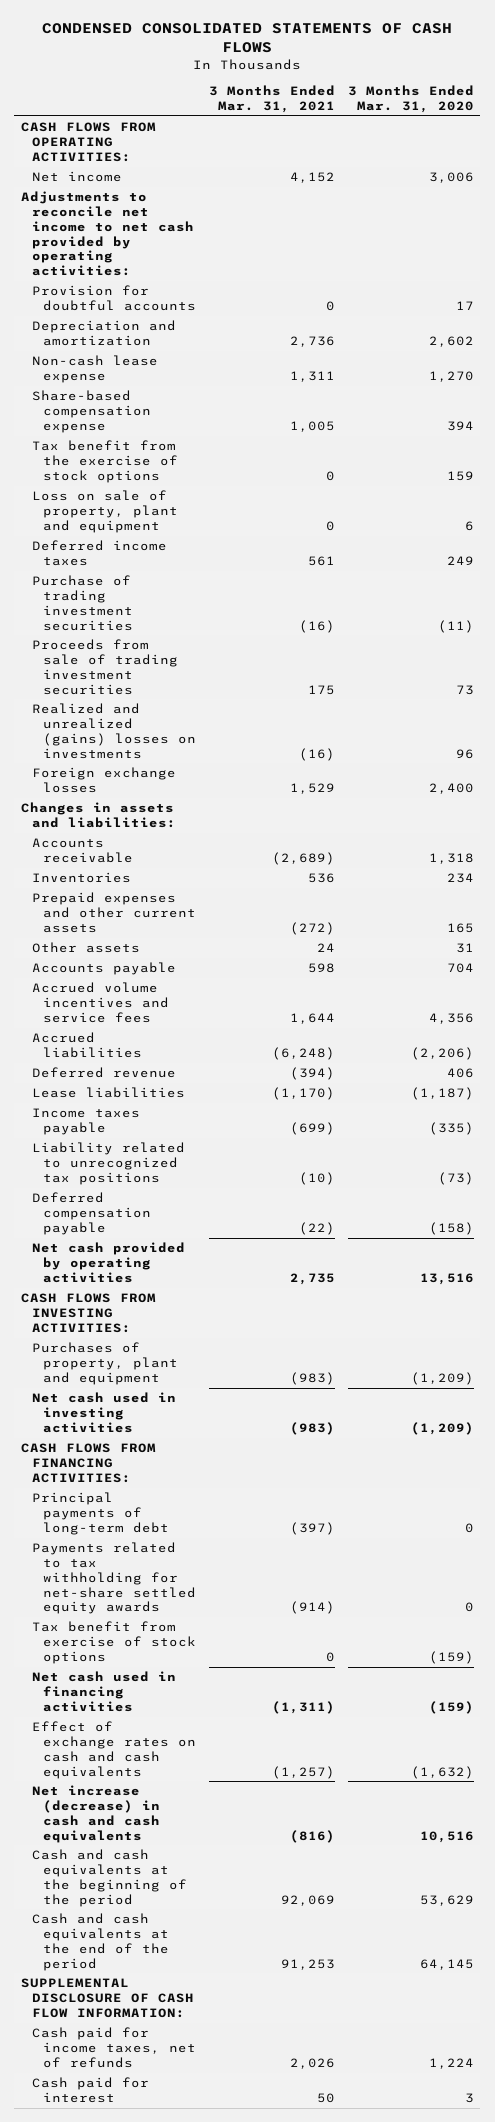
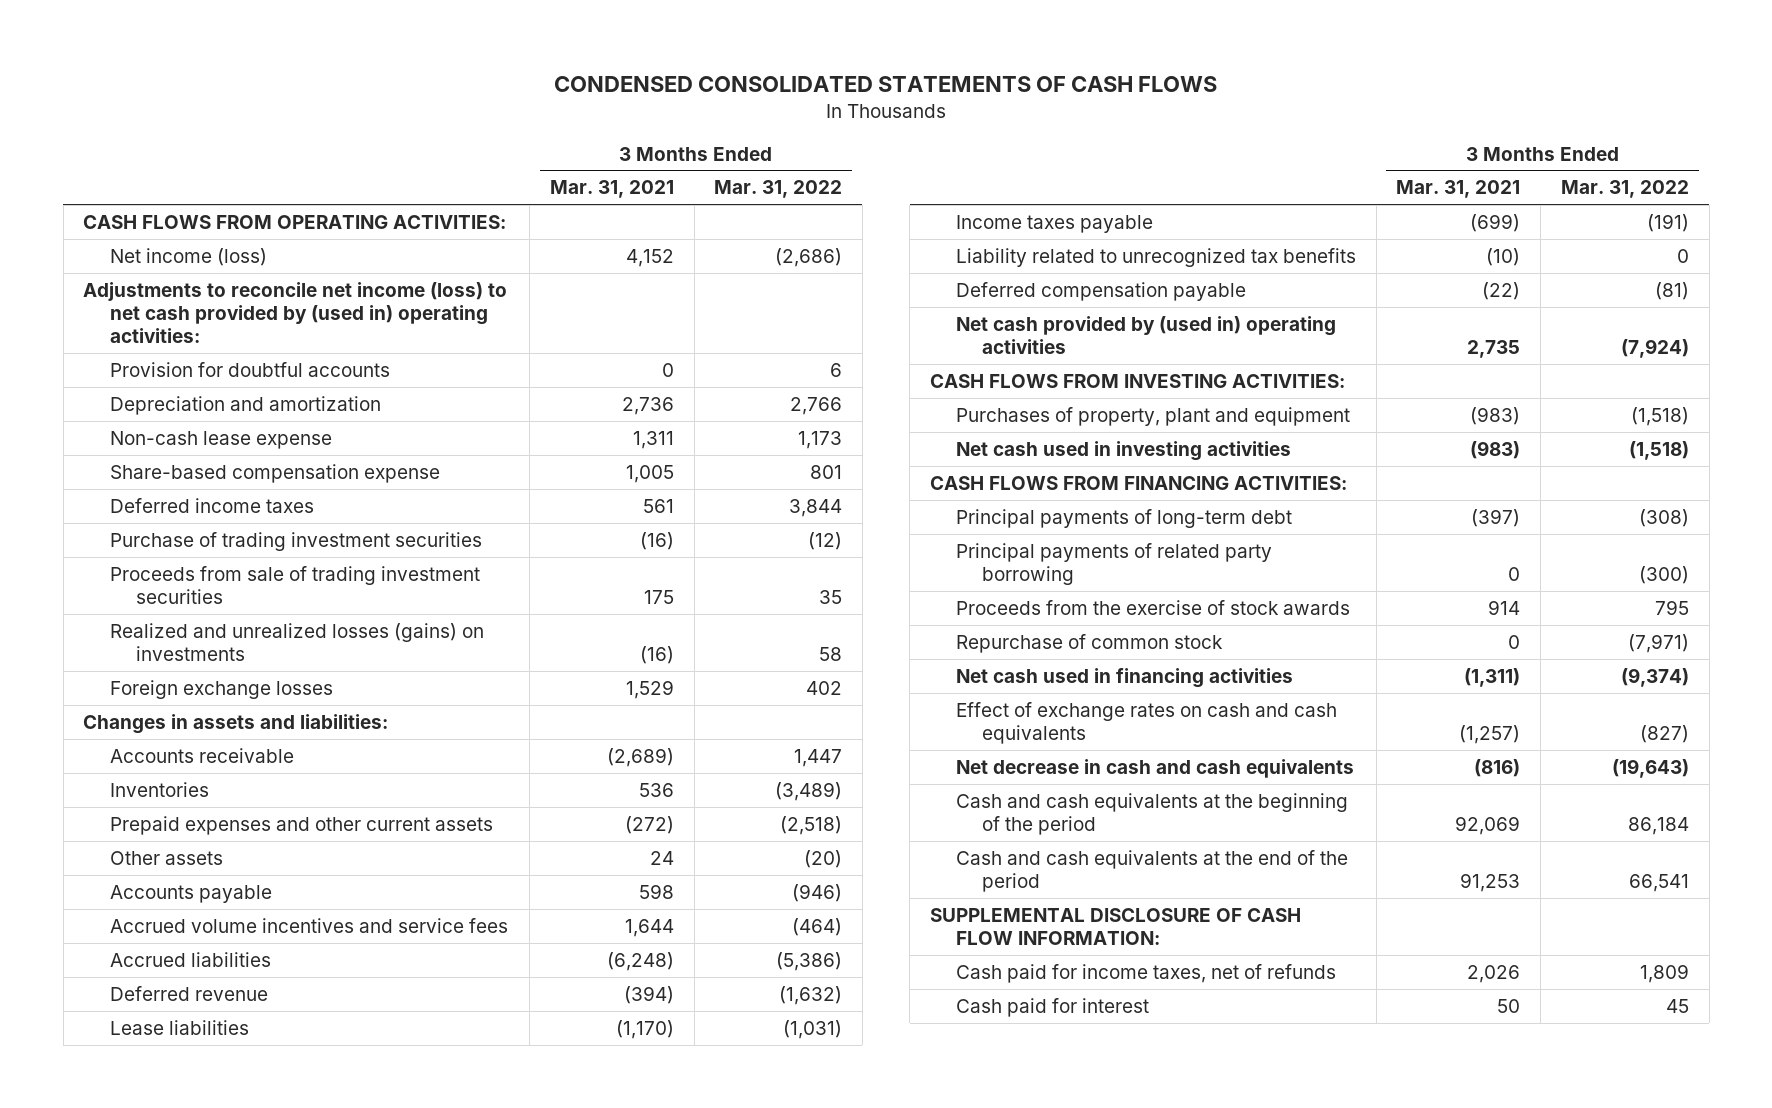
- | 3 Months Ended Mar. 31, 2021 | 3 Months Ended Mar. 31, 2020
+ | 3 Months Ended Mar. 31, 2021 | 3 Months Ended Mar. 31, 2022
- Net income | 4,152 | 3,006
- Adjustments to reconcile net income to net cash provided by operating activities:
+ Net income (loss) | 4,152 | (2,686)
+ Adjustments to reconcile net income (loss) to net cash provided by (used in) operating activities:
- Tax benefit from the exercise of stock options | 0 | 159
- Loss on sale of property, plant and equipment | 0 | 6
- Realized and unrealized (gains) losses on investments | (16) | 96
+ Realized and unrealized losses (gains) on investments | (16) | 58
- Liability related to unrecognized tax positions | (10) | (73)
+ Liability related to unrecognized tax benefits | (10) | 0
- Net cash provided by operating activities | 2,735 | 13,516
+ Net cash provided by (used in) operating activities | 2,735 | (7,924)
- Payments related to tax withholding for net-share settled equity awards | (914) | 0
- Tax benefit from exercise of stock options | 0 | (159)
+ Principal payments of related party borrowing | 0 | (300)
+ Proceeds from the exercise of stock awards | 914 | 795
+ Repurchase of common stock | 0 | (7,971)
- Net increase (decrease) in cash and cash equivalents | (816) | 10,516
+ Net decrease in cash and cash equivalents | (816) | (19,643)

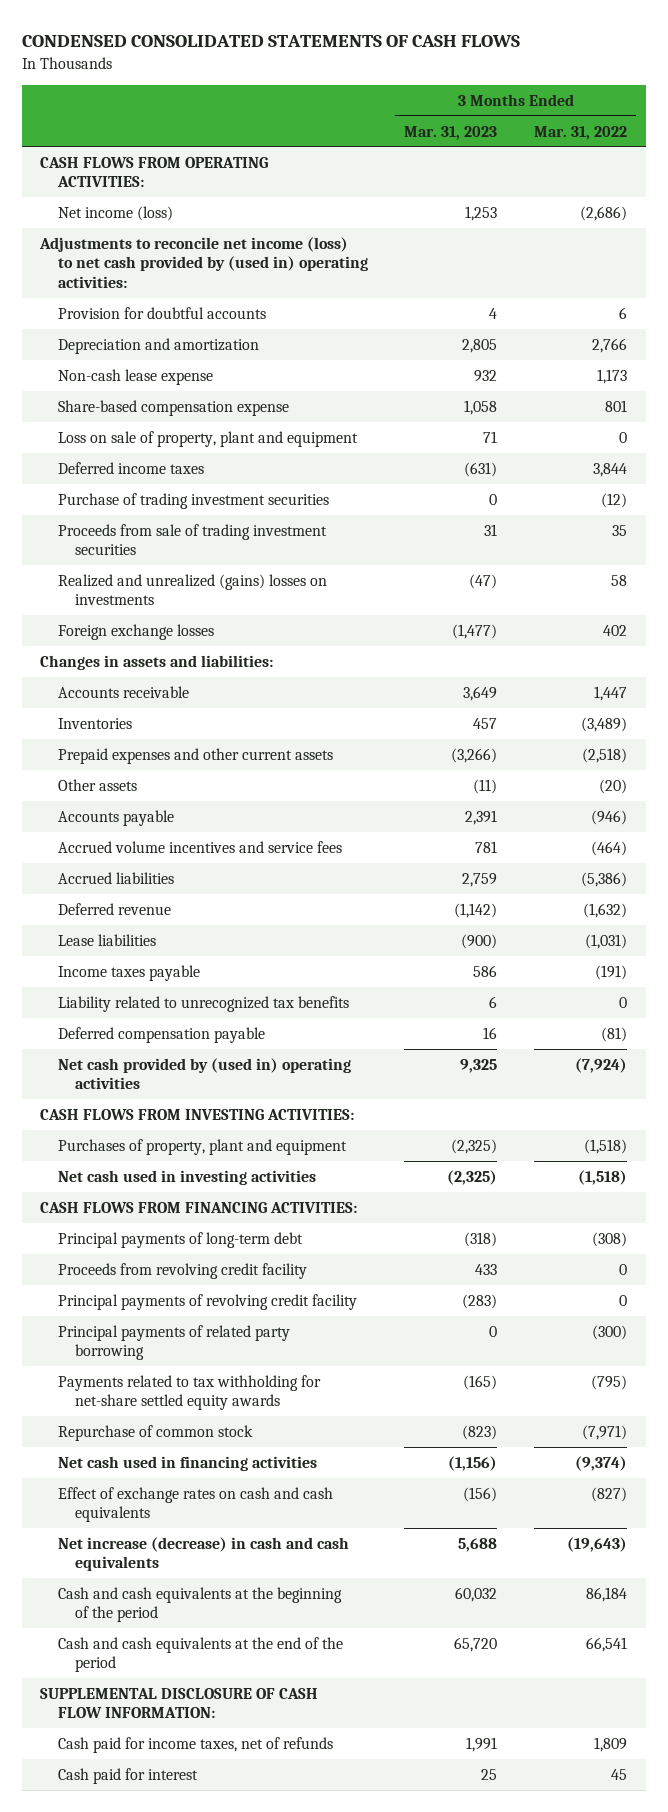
- | 3 Months Ended Mar. 31, 2021 | 3 Months Ended Mar. 31, 2022
+ | 3 Months Ended Mar. 31, 2023 | 3 Months Ended Mar. 31, 2022
+ Loss on sale of property, plant and equipment | 71 | 0
- Realized and unrealized losses (gains) on investments | (16) | 58
+ Realized and unrealized (gains) losses on investments | (47) | 58
+ Proceeds from revolving credit facility | 433 | 0
+ Principal payments of revolving credit facility | (283) | 0
- Proceeds from the exercise of stock awards | 914 | 795
+ Payments related to tax withholding for net-share settled equity awards | (165) | (795)
- Net decrease in cash and cash equivalents | (816) | (19,643)
+ Net increase (decrease) in cash and cash equivalents | 5,688 | (19,643)

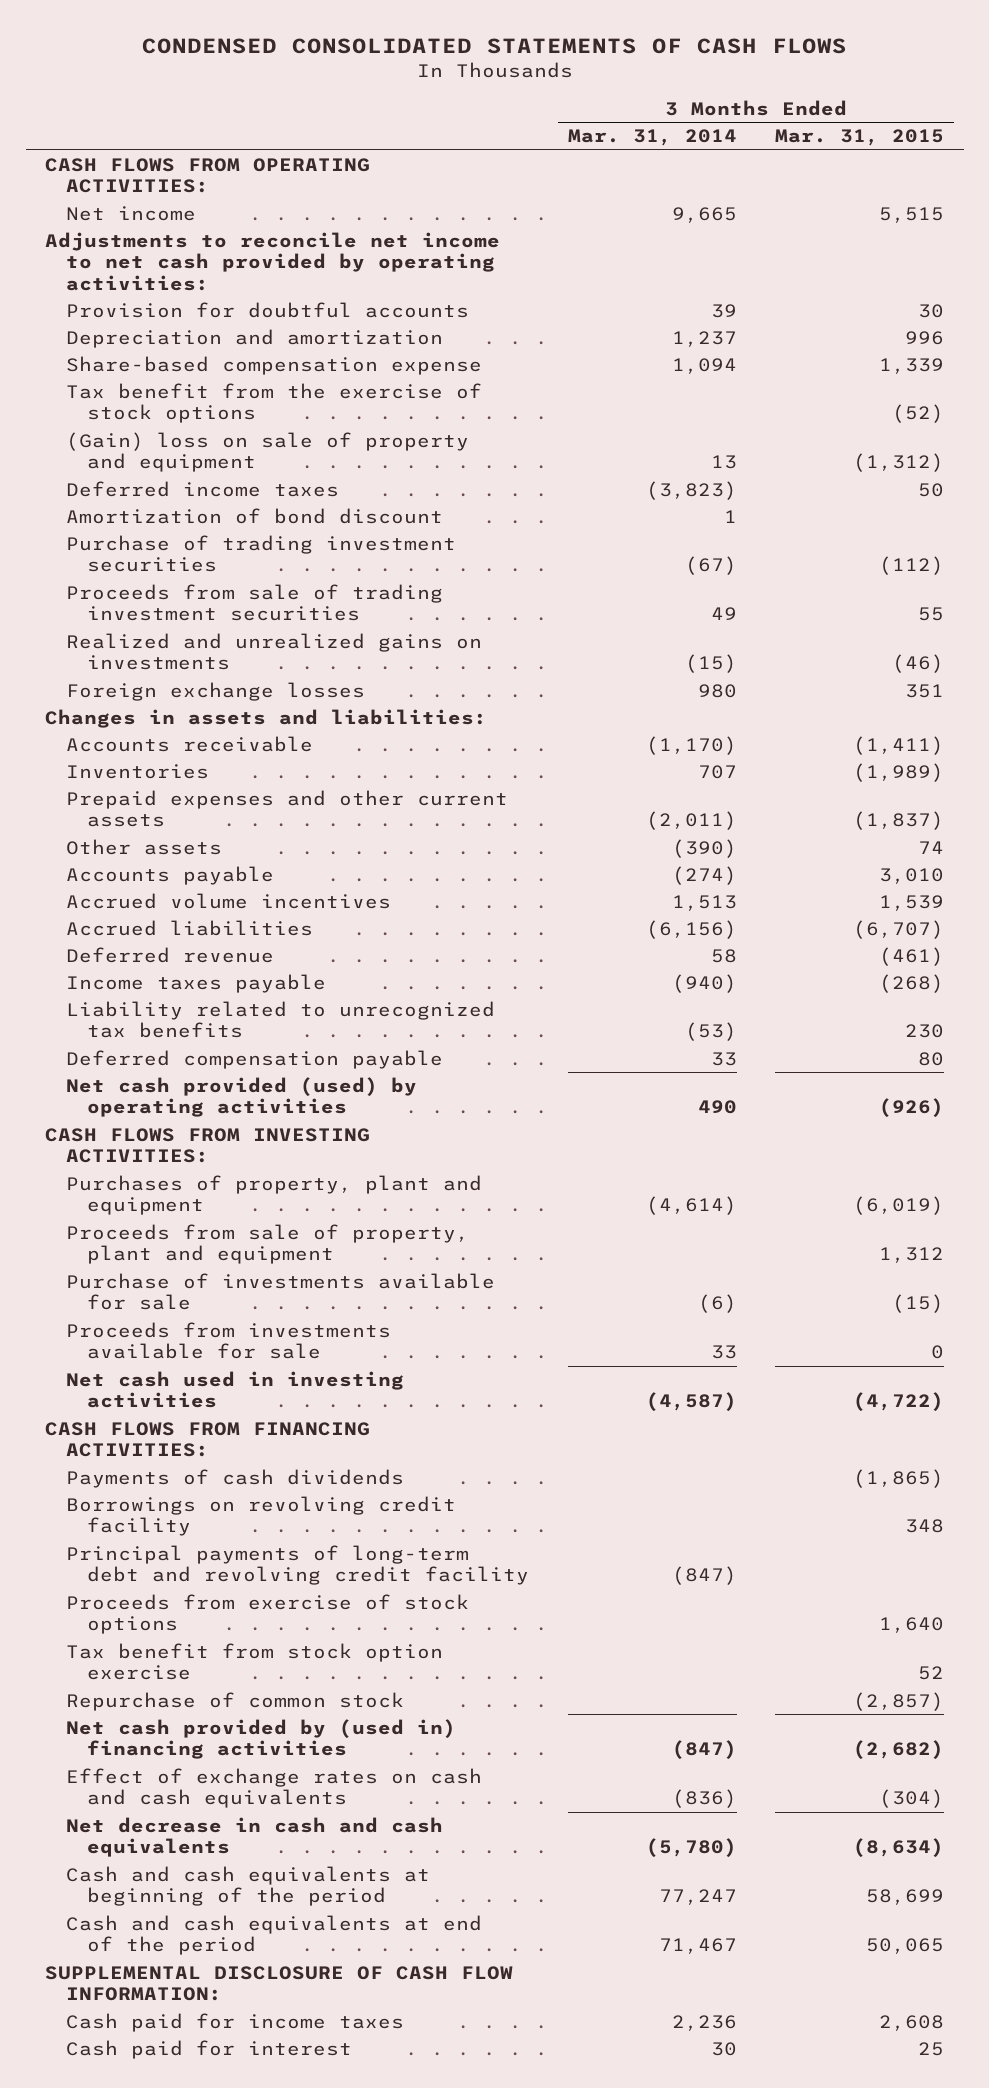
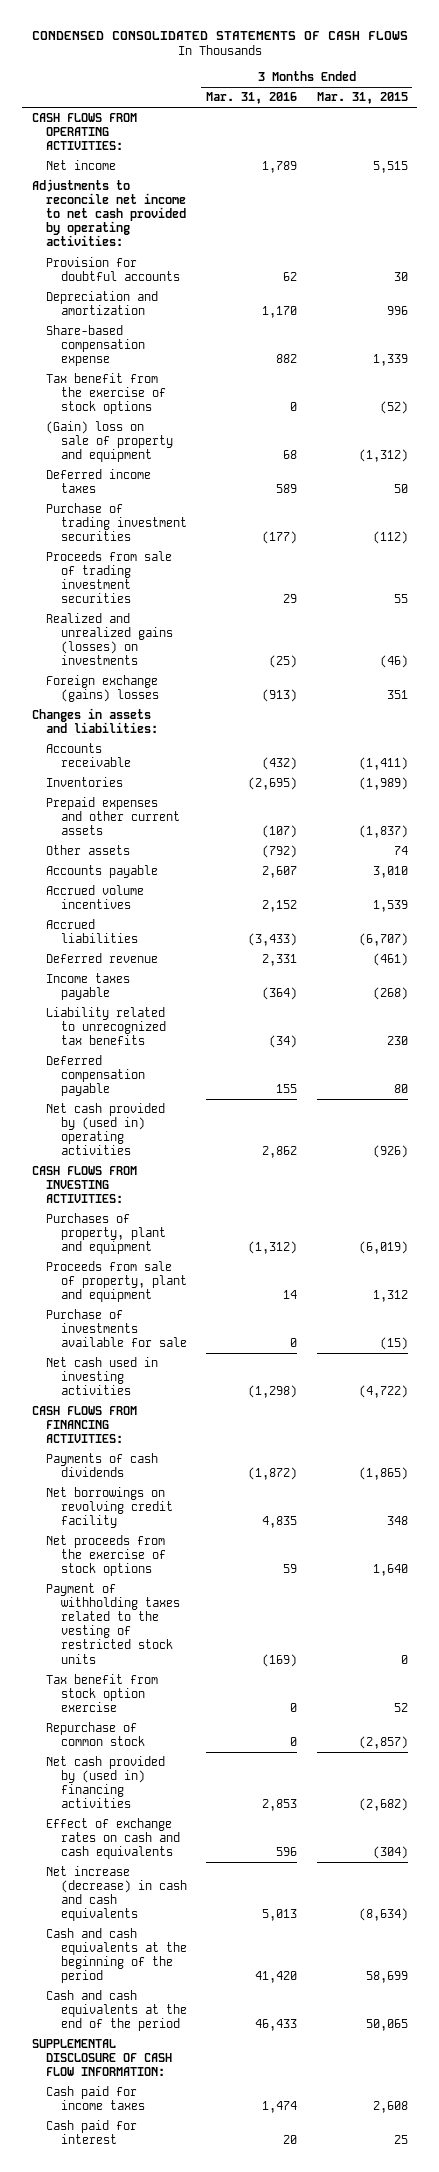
- | 3 Months Ended Mar. 31, 2014 | 3 Months Ended Mar. 31, 2015
+ | 3 Months Ended Mar. 31, 2016 | 3 Months Ended Mar. 31, 2015
- Amortization of bond discount | 1 |
- Realized and unrealized gains on investments | (15) | (46)
- Foreign exchange losses | 980 | 351
+ Realized and unrealized gains (losses) on investments | (25) | (46)
+ Foreign exchange (gains) losses | (913) | 351
- Net cash provided (used) by operating activities | 490 | (926)
+ Net cash provided by (used in) operating activities | 2,862 | (926)
- Proceeds from investments available for sale | 33 | 0
- Borrowings on revolving credit facility | | 348
- Principal payments of long-term debt and revolving credit facility | (847) |
- Proceeds from exercise of stock options | | 1,640
+ Net borrowings on revolving credit facility | 4,835 | 348
+ Net proceeds from the exercise of stock options | 59 | 1,640
+ Payment of withholding taxes related to the vesting of restricted stock units | (169) | 0
- Net decrease in cash and cash equivalents | (5,780) | (8,634)
- Cash and cash equivalents at beginning of the period | 77,247 | 58,699
- Cash and cash equivalents at end of the period | 71,467 | 50,065
+ Net increase (decrease) in cash and cash equivalents | 5,013 | (8,634)
+ Cash and cash equivalents at the beginning of the period | 41,420 | 58,699
+ Cash and cash equivalents at the end of the period | 46,433 | 50,065

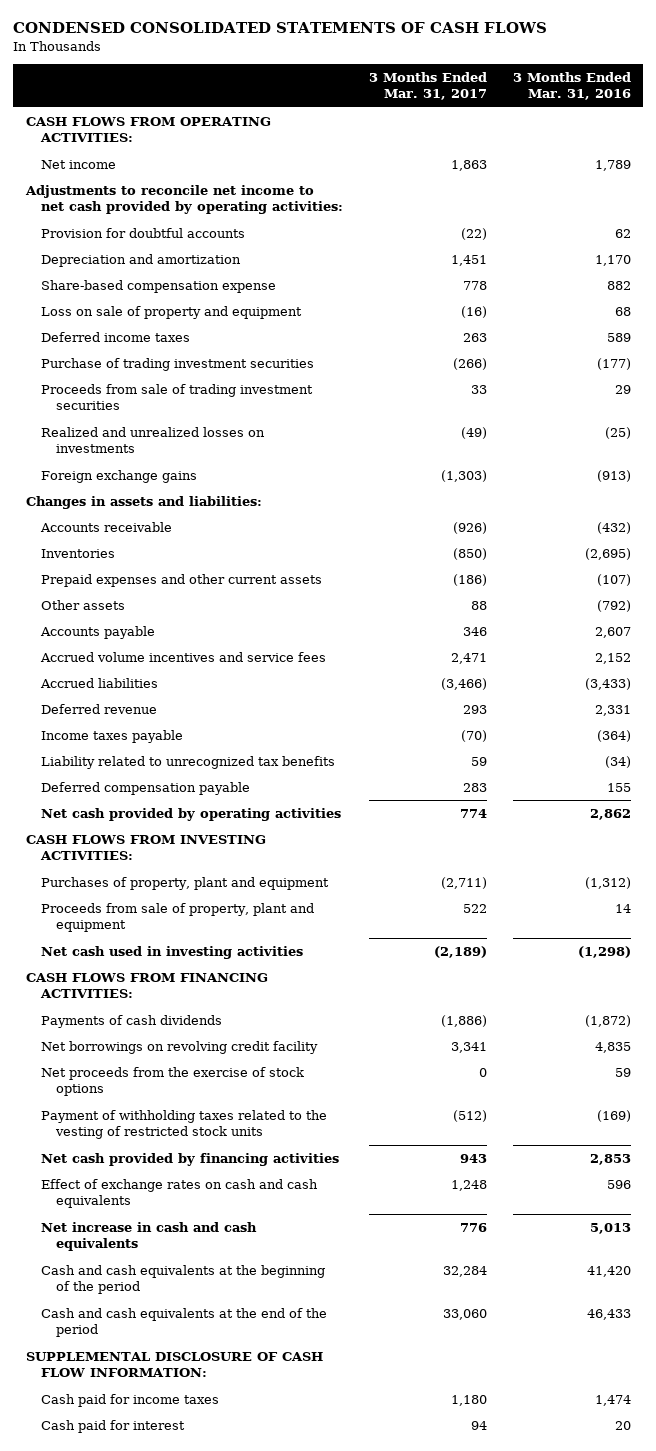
- | 3 Months Ended Mar. 31, 2016 | 3 Months Ended Mar. 31, 2015
+ | 3 Months Ended Mar. 31, 2017 | 3 Months Ended Mar. 31, 2016
- Tax benefit from the exercise of stock options | 0 | (52)
- (Gain) loss on sale of property and equipment | 68 | (1,312)
+ Loss on sale of property and equipment | (16) | 68
- Realized and unrealized gains (losses) on investments | (25) | (46)
- Foreign exchange (gains) losses | (913) | 351
+ Realized and unrealized losses on investments | (49) | (25)
+ Foreign exchange gains | (1,303) | (913)
- Accrued volume incentives | 2,152 | 1,539
+ Accrued volume incentives and service fees | 2,471 | 2,152
- Net cash provided by (used in) operating activities | 2,862 | (926)
+ Net cash provided by operating activities | 774 | 2,862
- Purchase of investments available for sale | 0 | (15)
- Tax benefit from stock option exercise | 0 | 52
- Repurchase of common stock | 0 | (2,857)
- Net cash provided by (used in) financing activities | 2,853 | (2,682)
+ Net cash provided by financing activities | 943 | 2,853
- Net increase (decrease) in cash and cash equivalents | 5,013 | (8,634)
+ Net increase in cash and cash equivalents | 776 | 5,013

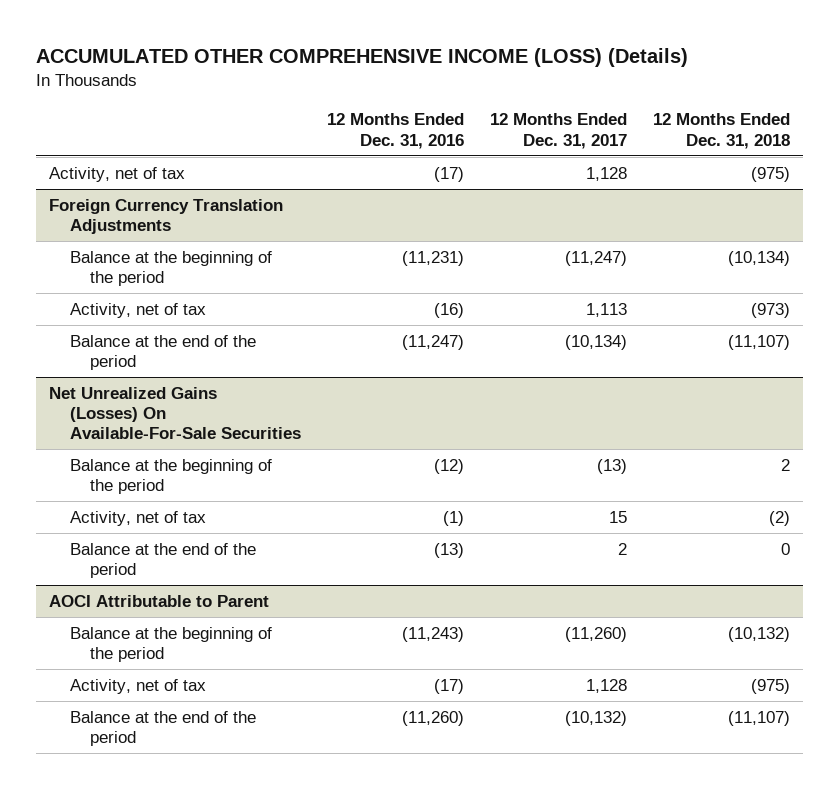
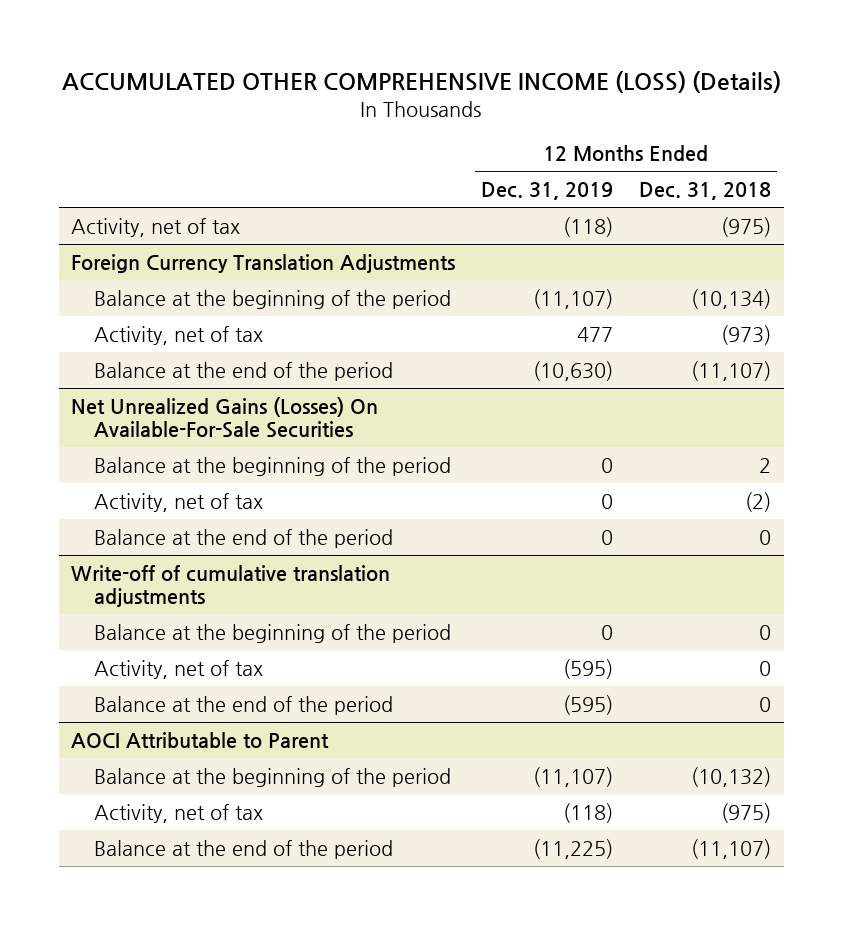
- | 12 Months Ended Dec. 31, 2016 | 12 Months Ended Dec. 31, 2017 | 12 Months Ended Dec. 31, 2018
+ | 12 Months Ended Dec. 31, 2019 | 12 Months Ended Dec. 31, 2018
+ Write-off of cumulative translation adjustments
+ Balance at the beginning of the period | 0 | 0
+ Activity, net of tax | (595) | 0
+ Balance at the end of the period | (595) | 0

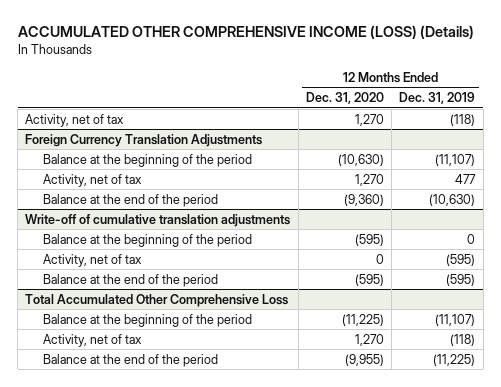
- | 12 Months Ended Dec. 31, 2019 | 12 Months Ended Dec. 31, 2018
+ | 12 Months Ended Dec. 31, 2020 | 12 Months Ended Dec. 31, 2019
- Net Unrealized Gains (Losses) On Available-For-Sale Securities
- Balance at the beginning of the period | 0 | 2
- Activity, net of tax | 0 | (2)
- Balance at the end of the period | 0 | 0
- AOCI Attributable to Parent
+ Total Accumulated Other Comprehensive Loss

